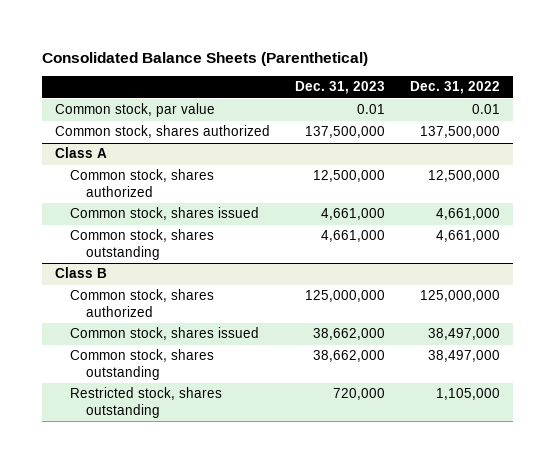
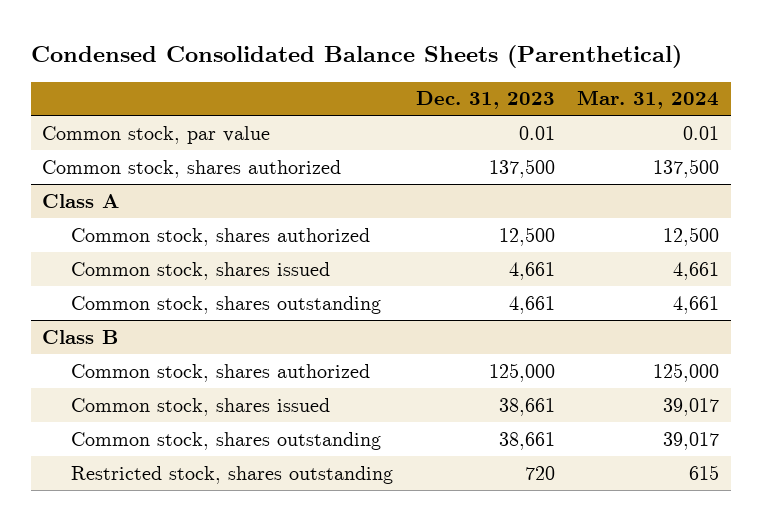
- Consolidated Balance Sheets (Parenthetical)
+ Condensed Consolidated Balance Sheets (Parenthetical)
- | Dec. 31, 2023 | Dec. 31, 2022
+ | Dec. 31, 2023 | Mar. 31, 2024
- Common stock, shares authorized | 137,500,000 | 137,500,000
+ Common stock, shares authorized | 137,500 | 137,500
@ Class A
- Common stock, shares authorized | 12,500,000 | 12,500,000
- Common stock, shares issued | 4,661,000 | 4,661,000
- Common stock, shares outstanding | 4,661,000 | 4,661,000
+ Common stock, shares authorized | 12,500 | 12,500
+ Common stock, shares issued | 4,661 | 4,661
+ Common stock, shares outstanding | 4,661 | 4,661
@ Class B
- Common stock, shares authorized | 125,000,000 | 125,000,000
- Common stock, shares issued | 38,662,000 | 38,497,000
- Common stock, shares outstanding | 38,662,000 | 38,497,000
- Restricted stock, shares outstanding | 720,000 | 1,105,000
+ Common stock, shares authorized | 125,000 | 125,000
+ Common stock, shares issued | 38,661 | 39,017
+ Common stock, shares outstanding | 38,661 | 39,017
+ Restricted stock, shares outstanding | 720 | 615

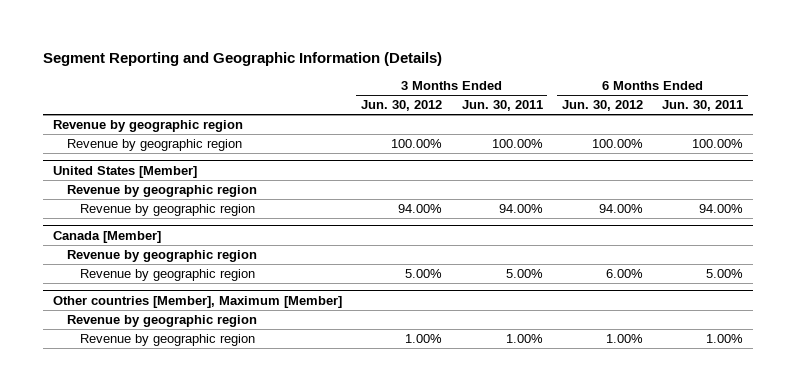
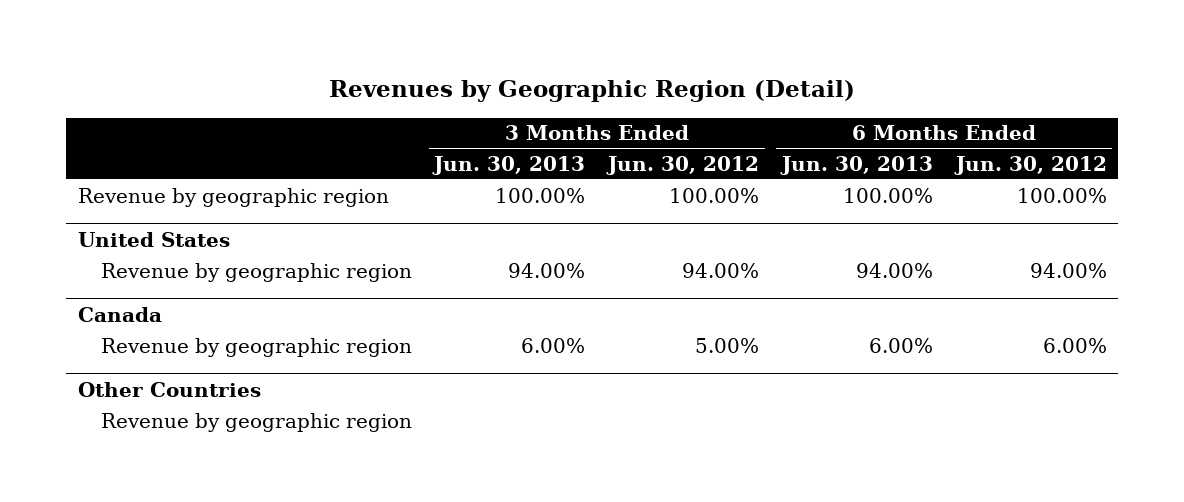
- Segment Reporting and Geographic Information (Details)
+ Revenues by Geographic Region (Detail)
- | 3 Months Ended Jun. 30, 2012 | 3 Months Ended Jun. 30, 2011 | 6 Months Ended Jun. 30, 2012 | 6 Months Ended Jun. 30, 2011
+ | 3 Months Ended Jun. 30, 2013 | 3 Months Ended Jun. 30, 2012 | 6 Months Ended Jun. 30, 2013 | 6 Months Ended Jun. 30, 2012
- Revenue by geographic region
- United States [Member]
- Revenue by geographic region
+ United States
- Canada [Member]
- Revenue by geographic region
+ Canada
- Other countries [Member], Maximum [Member]
+ Other Countries
- Revenue by geographic region | 1.00% | 1.00% | 1.00% | 1.00%

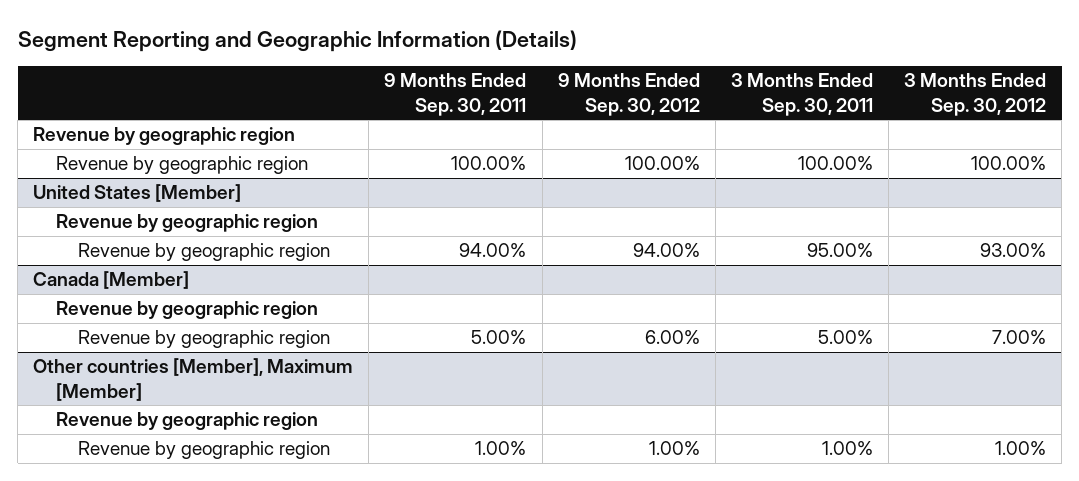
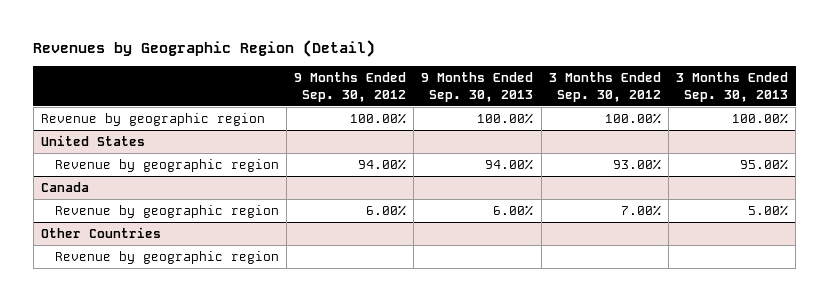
- Segment Reporting and Geographic Information (Details)
+ Revenues by Geographic Region (Detail)
- | 9 Months Ended Sep. 30, 2011 | 9 Months Ended Sep. 30, 2012 | 3 Months Ended Sep. 30, 2011 | 3 Months Ended Sep. 30, 2012
+ | 9 Months Ended Sep. 30, 2012 | 9 Months Ended Sep. 30, 2013 | 3 Months Ended Sep. 30, 2012 | 3 Months Ended Sep. 30, 2013
- Revenue by geographic region
- United States [Member]
- Revenue by geographic region
+ United States
- Canada [Member]
- Revenue by geographic region
+ Canada
- Other countries [Member], Maximum [Member]
+ Other Countries
- Revenue by geographic region | 1.00% | 1.00% | 1.00% | 1.00%

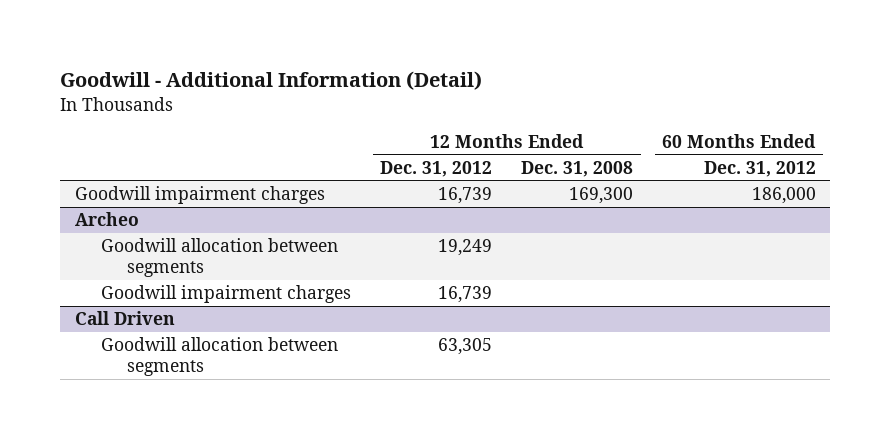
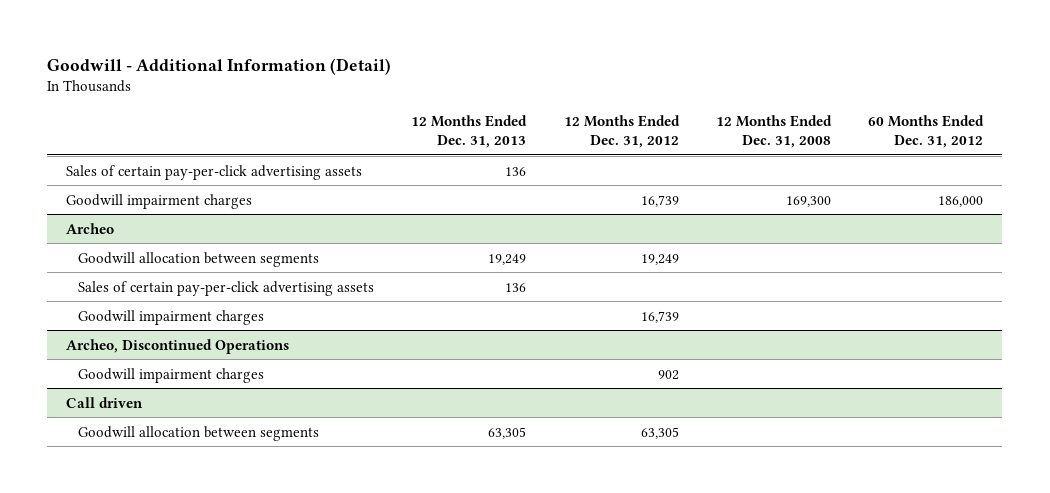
- | 12 Months Ended Dec. 31, 2012 | 12 Months Ended Dec. 31, 2008 | 60 Months Ended Dec. 31, 2012
+ | 12 Months Ended Dec. 31, 2013 | 12 Months Ended Dec. 31, 2012 | 12 Months Ended Dec. 31, 2008 | 60 Months Ended Dec. 31, 2012
+ Sales of certain pay-per-click advertising assets | 136 | | |
@ Archeo
+ Sales of certain pay-per-click advertising assets | 136 | | |
- Call Driven
+ Archeo, Discontinued Operations
+ Goodwill impairment charges | | 902 | |
+ Call driven

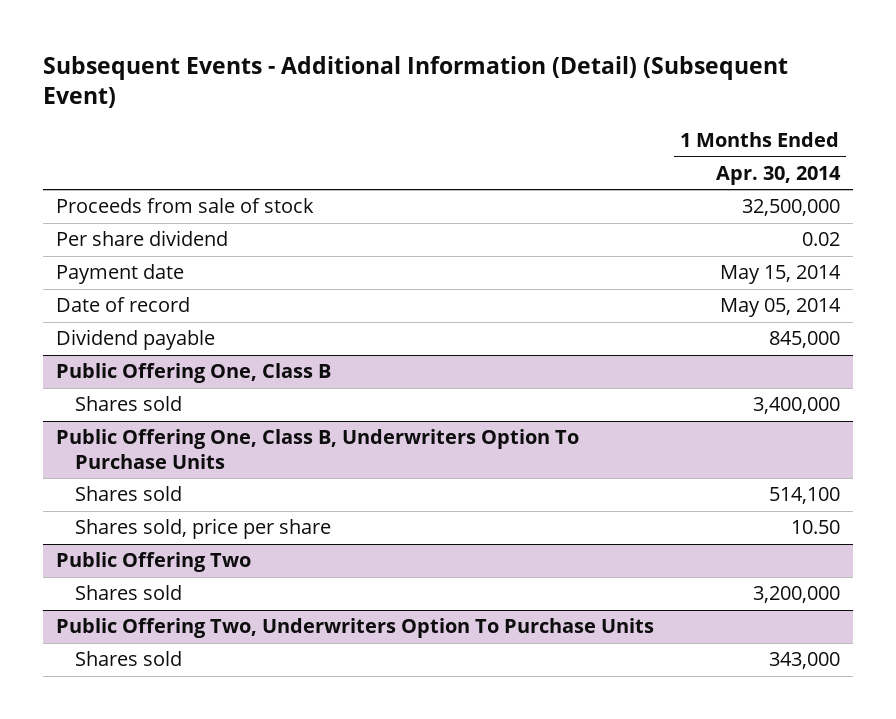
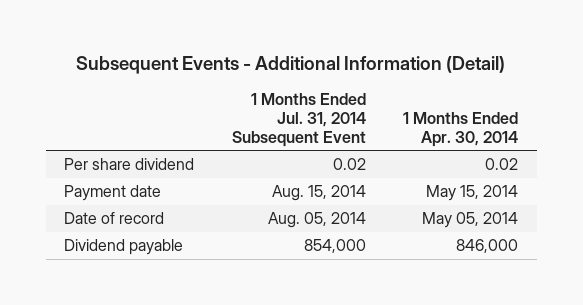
- Subsequent Events - Additional Information (Detail) (Subsequent Event)
+ Subsequent Events - Additional Information (Detail)
- | 1 Months Ended Apr. 30, 2014
+ | 1 Months Ended Jul. 31, 2014 Subsequent Event | 1 Months Ended Apr. 30, 2014
- Proceeds from sale of stock | 32,500,000
- Dividend payable | 845,000
- Public Offering One, Class B
- Shares sold | 3,400,000
- Public Offering One, Class B, Underwriters Option To Purchase Units
- Shares sold | 514,100
- Shares sold, price per share | 10.50
- Public Offering Two
- Shares sold | 3,200,000
- Public Offering Two, Underwriters Option To Purchase Units
- Shares sold | 343,000
+ Dividend payable | 854,000 | 846,000

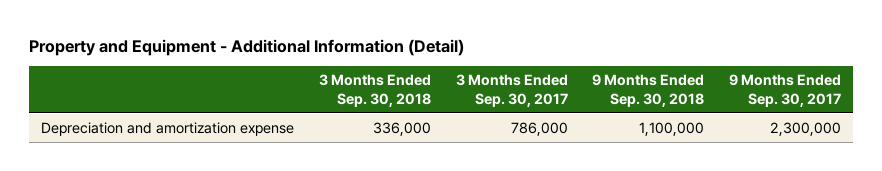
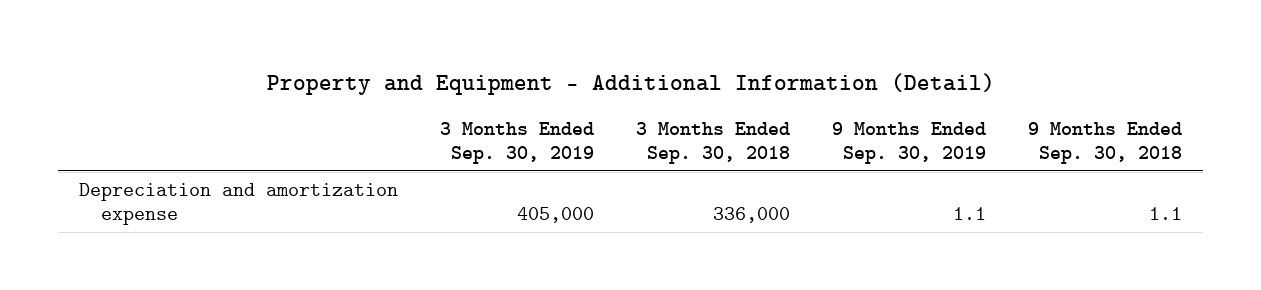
- | 3 Months Ended Sep. 30, 2018 | 3 Months Ended Sep. 30, 2017 | 9 Months Ended Sep. 30, 2018 | 9 Months Ended Sep. 30, 2017
+ | 3 Months Ended Sep. 30, 2019 | 3 Months Ended Sep. 30, 2018 | 9 Months Ended Sep. 30, 2019 | 9 Months Ended Sep. 30, 2018
- Depreciation and amortization expense | 336,000 | 786,000 | 1,100,000 | 2,300,000
+ Depreciation and amortization expense | 405,000 | 336,000 | 1.1 | 1.1

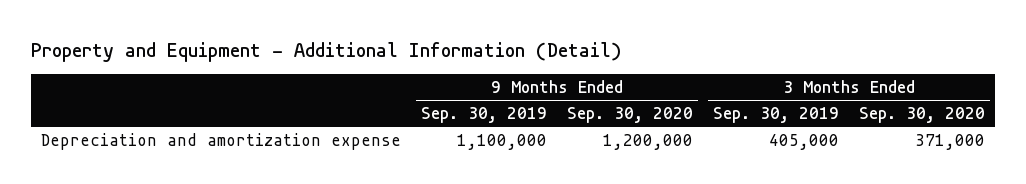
- | 3 Months Ended Sep. 30, 2019 | 3 Months Ended Sep. 30, 2018 | 9 Months Ended Sep. 30, 2019 | 9 Months Ended Sep. 30, 2018
+ | 9 Months Ended Sep. 30, 2019 | 9 Months Ended Sep. 30, 2020 | 3 Months Ended Sep. 30, 2019 | 3 Months Ended Sep. 30, 2020
- Depreciation and amortization expense | 405,000 | 336,000 | 1.1 | 1.1
+ Depreciation and amortization expense | 1,100,000 | 1,200,000 | 405,000 | 371,000

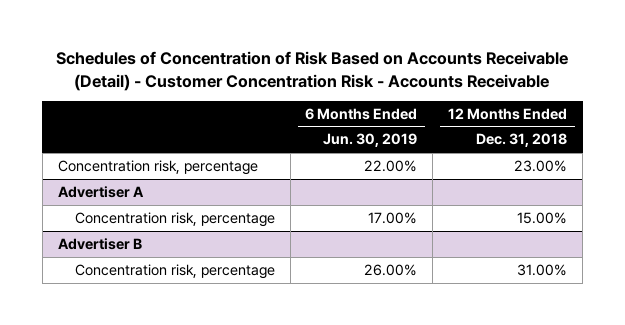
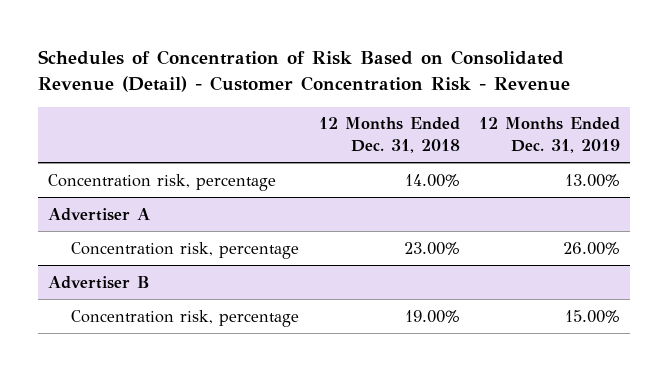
- Schedules of Concentration of Risk Based on Accounts Receivable (Detail) - Customer Concentration Risk - Accounts Receivable
+ Schedules of Concentration of Risk Based on Consolidated Revenue (Detail) - Customer Concentration Risk - Revenue
- | 6 Months Ended Jun. 30, 2019 | 12 Months Ended Dec. 31, 2018
+ | 12 Months Ended Dec. 31, 2018 | 12 Months Ended Dec. 31, 2019
- Concentration risk, percentage | 22.00% | 23.00%
+ Concentration risk, percentage | 14.00% | 13.00%
@ Advertiser A
- Concentration risk, percentage | 17.00% | 15.00%
+ Concentration risk, percentage | 23.00% | 26.00%
@ Advertiser B
- Concentration risk, percentage | 26.00% | 31.00%
+ Concentration risk, percentage | 19.00% | 15.00%

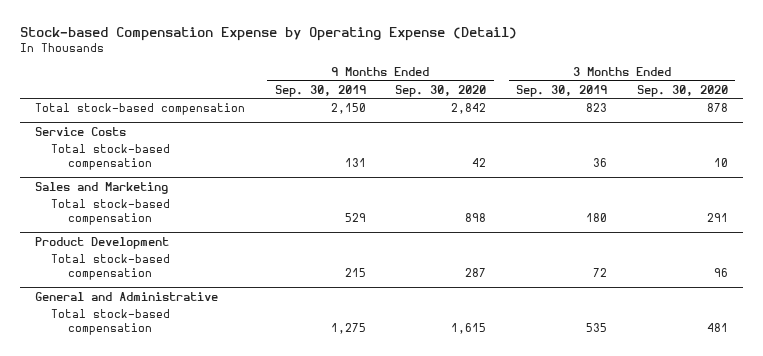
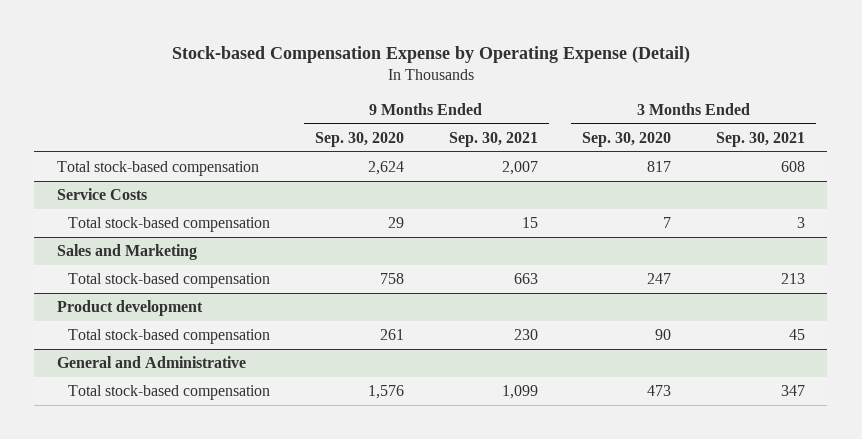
- | 9 Months Ended Sep. 30, 2019 | 9 Months Ended Sep. 30, 2020 | 3 Months Ended Sep. 30, 2019 | 3 Months Ended Sep. 30, 2020
+ | 9 Months Ended Sep. 30, 2020 | 9 Months Ended Sep. 30, 2021 | 3 Months Ended Sep. 30, 2020 | 3 Months Ended Sep. 30, 2021
- Total stock-based compensation | 2,150 | 2,842 | 823 | 878
+ Total stock-based compensation | 2,624 | 2,007 | 817 | 608
@ Service Costs
- Total stock-based compensation | 131 | 42 | 36 | 10
+ Total stock-based compensation | 29 | 15 | 7 | 3
@ Sales and Marketing
- Total stock-based compensation | 529 | 898 | 180 | 291
- Product Development
- Total stock-based compensation | 215 | 287 | 72 | 96
@ Sales and Marketing
+ Total stock-based compensation | 758 | 663 | 247 | 213
+ Product development
+ Total stock-based compensation | 261 | 230 | 90 | 45
@ General and Administrative
- Total stock-based compensation | 1,275 | 1,615 | 535 | 481
+ Total stock-based compensation | 1,576 | 1,099 | 473 | 347

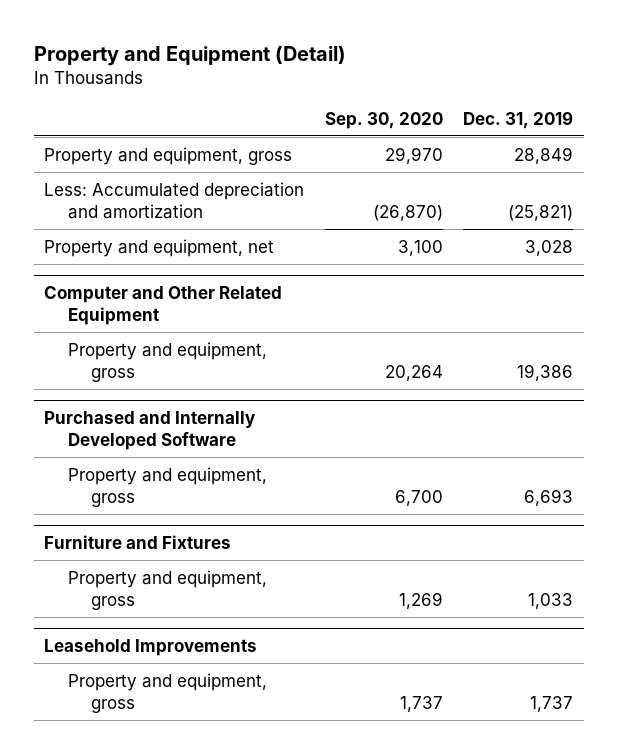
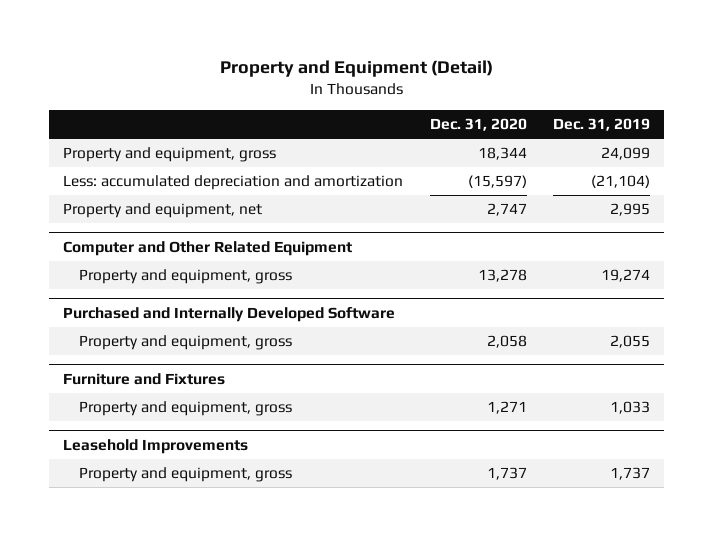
- | Sep. 30, 2020 | Dec. 31, 2019
+ | Dec. 31, 2020 | Dec. 31, 2019
- Property and equipment, gross | 29,970 | 28,849
- Less: Accumulated depreciation and amortization | (26,870) | (25,821)
- Property and equipment, net | 3,100 | 3,028
+ Property and equipment, gross | 18,344 | 24,099
+ Less: accumulated depreciation and amortization | (15,597) | (21,104)
+ Property and equipment, net | 2,747 | 2,995
@ Computer and Other Related Equipment
- Property and equipment, gross | 20,264 | 19,386
+ Property and equipment, gross | 13,278 | 19,274
@ Purchased and Internally Developed Software
- Property and equipment, gross | 6,700 | 6,693
+ Property and equipment, gross | 2,058 | 2,055

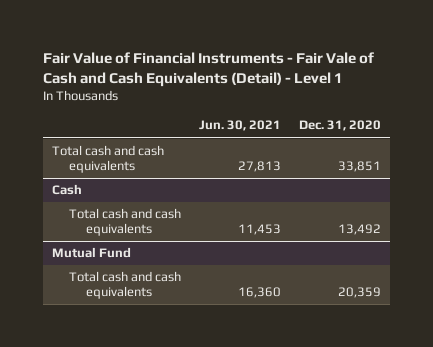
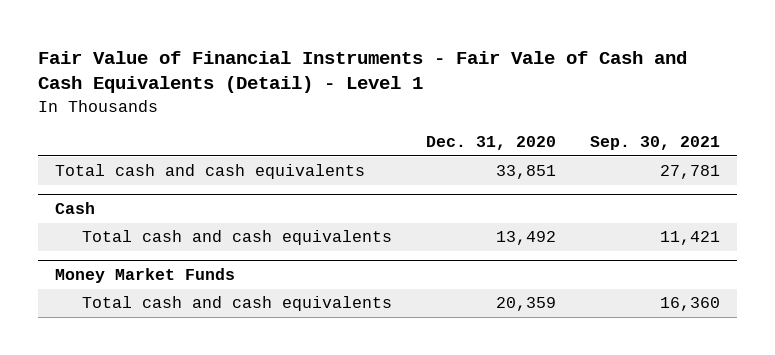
- | Jun. 30, 2021 | Dec. 31, 2020
+ | Dec. 31, 2020 | Sep. 30, 2021
- Mutual Fund
+ Money Market Funds

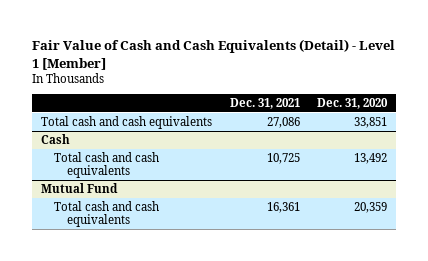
- Fair Value of Financial Instruments - Fair Vale of Cash and Cash Equivalents (Detail) - Level 1
+ Fair Value of Cash and Cash Equivalents (Detail) - Level 1 [Member]
- | Dec. 31, 2020 | Sep. 30, 2021
+ | Dec. 31, 2021 | Dec. 31, 2020
- Money Market Funds
+ Mutual Fund

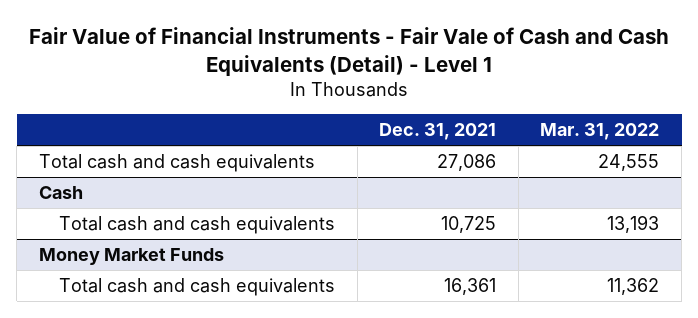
- Fair Value of Cash and Cash Equivalents (Detail) - Level 1 [Member]
+ Fair Value of Financial Instruments - Fair Vale of Cash and Cash Equivalents (Detail) - Level 1
- | Dec. 31, 2021 | Dec. 31, 2020
+ | Dec. 31, 2021 | Mar. 31, 2022
- Mutual Fund
+ Money Market Funds

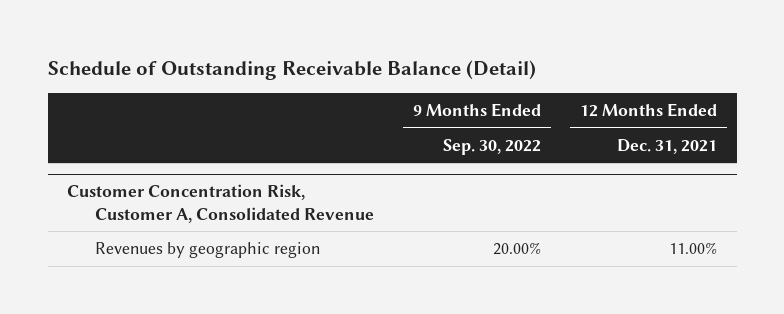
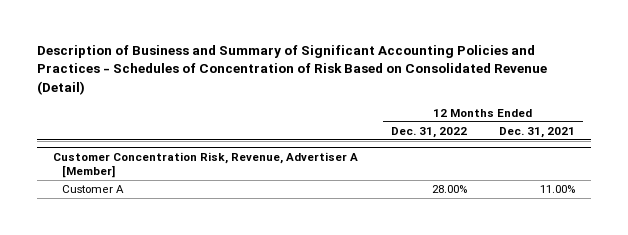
- Schedule of Outstanding Receivable Balance (Detail)
+ Description of Business and Summary of Significant Accounting Policies and Practices - Schedules of Concentration of Risk Based on Consolidated Revenue (Detail)
- | 9 Months Ended Sep. 30, 2022 | 12 Months Ended Dec. 31, 2021
+ | 12 Months Ended Dec. 31, 2022 | 12 Months Ended Dec. 31, 2021
- Customer Concentration Risk, Customer A, Consolidated Revenue
- Revenues by geographic region | 20.00% | 11.00%
+ Customer Concentration Risk, Revenue, Advertiser A [Member]
+ Customer A | 28.00% | 11.00%

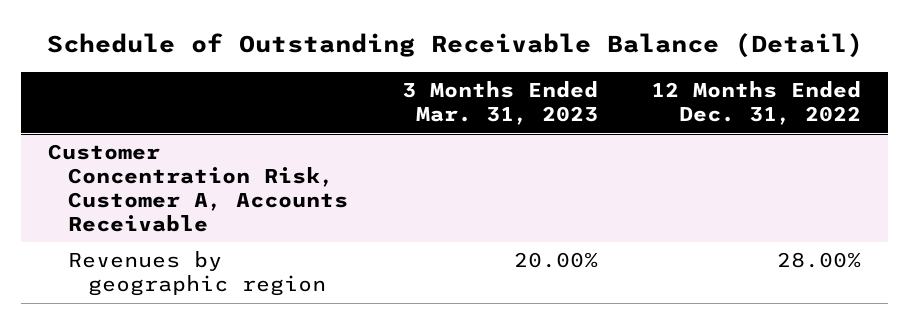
- Description of Business and Summary of Significant Accounting Policies and Practices - Schedules of Concentration of Risk Based on Consolidated Revenue (Detail)
+ Schedule of Outstanding Receivable Balance (Detail)
- | 12 Months Ended Dec. 31, 2022 | 12 Months Ended Dec. 31, 2021
+ | 3 Months Ended Mar. 31, 2023 | 12 Months Ended Dec. 31, 2022
- Customer Concentration Risk, Revenue, Advertiser A [Member]
- Customer A | 28.00% | 11.00%
+ Customer Concentration Risk, Customer A, Accounts Receivable
+ Revenues by geographic region | 20.00% | 28.00%

